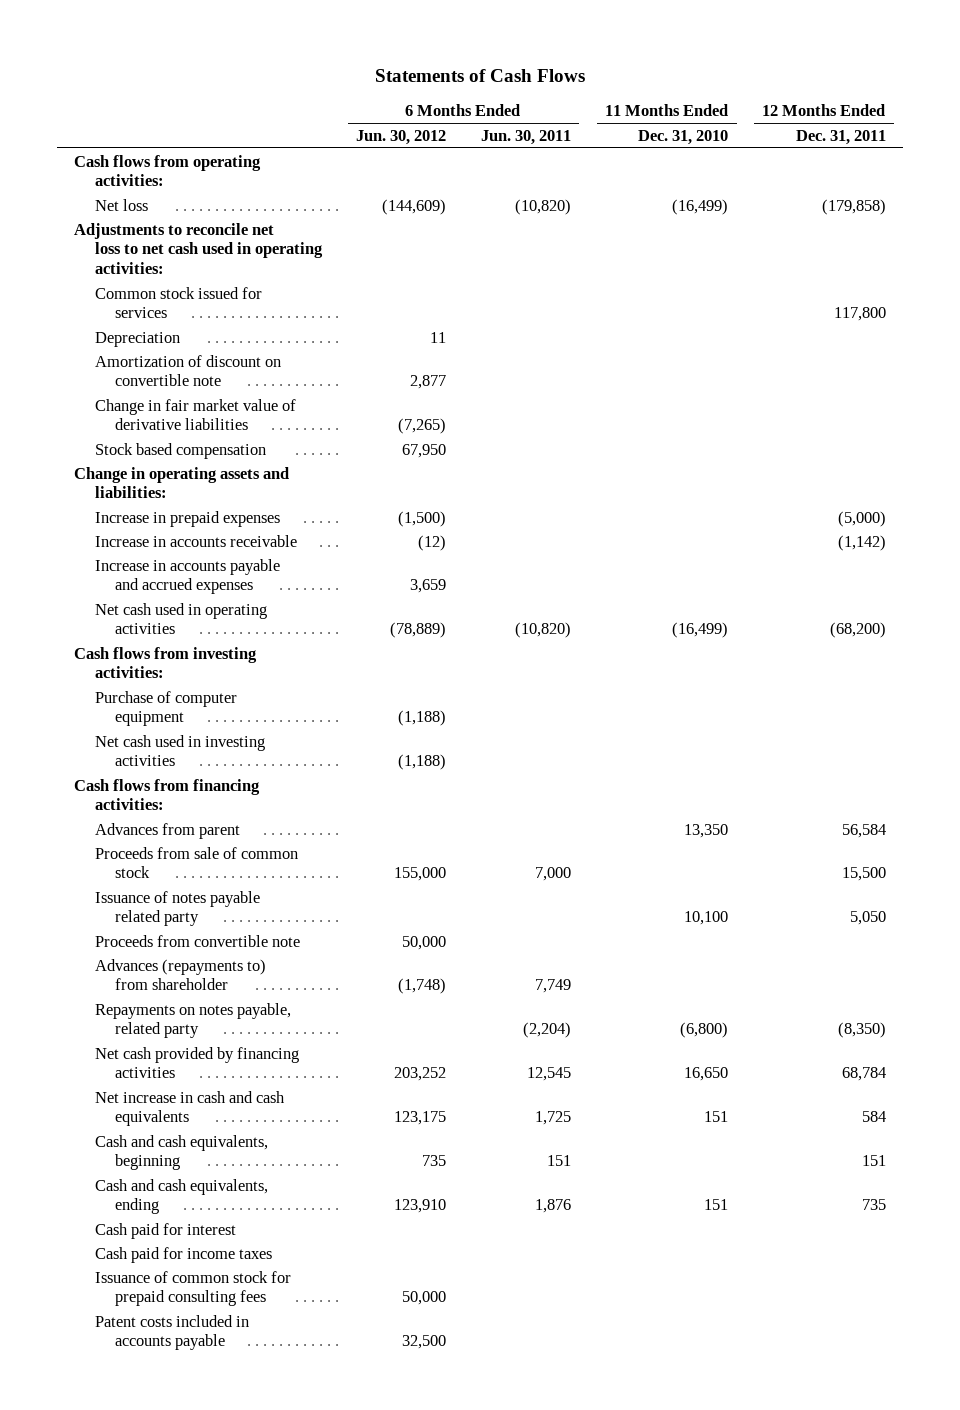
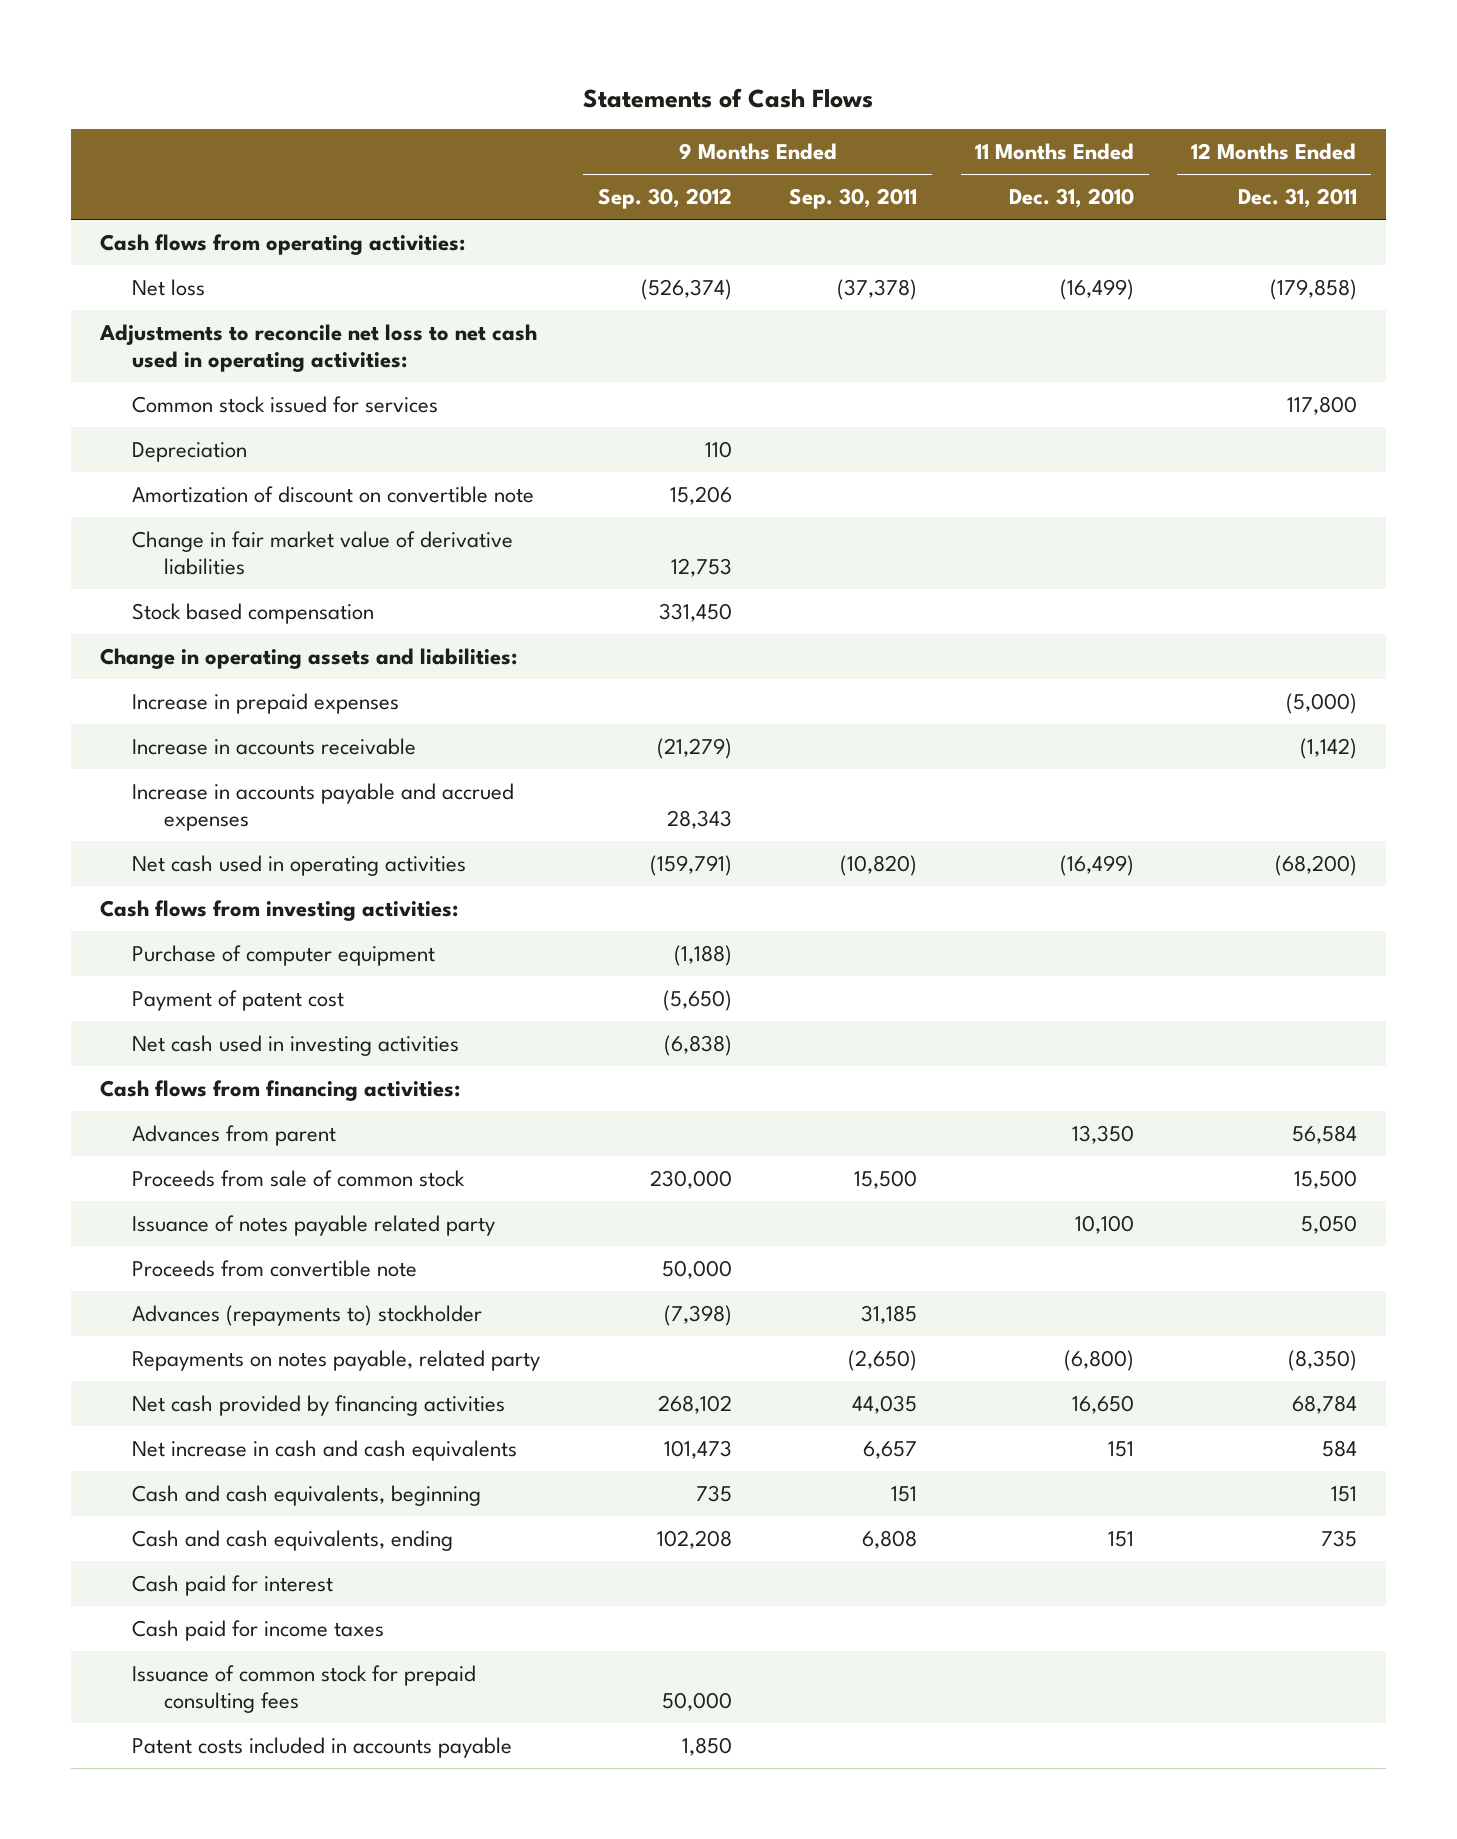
- | 6 Months Ended Jun. 30, 2012 | 6 Months Ended Jun. 30, 2011 | 11 Months Ended Dec. 31, 2010 | 12 Months Ended Dec. 31, 2011
+ | 9 Months Ended Sep. 30, 2012 | 9 Months Ended Sep. 30, 2011 | 11 Months Ended Dec. 31, 2010 | 12 Months Ended Dec. 31, 2011
+ Payment of patent cost | (5,650) | | |
- Advances (repayments to) from shareholder | (1,748) | 7,749 | |
+ Advances (repayments to) stockholder | (7,398) | 31,185 | |

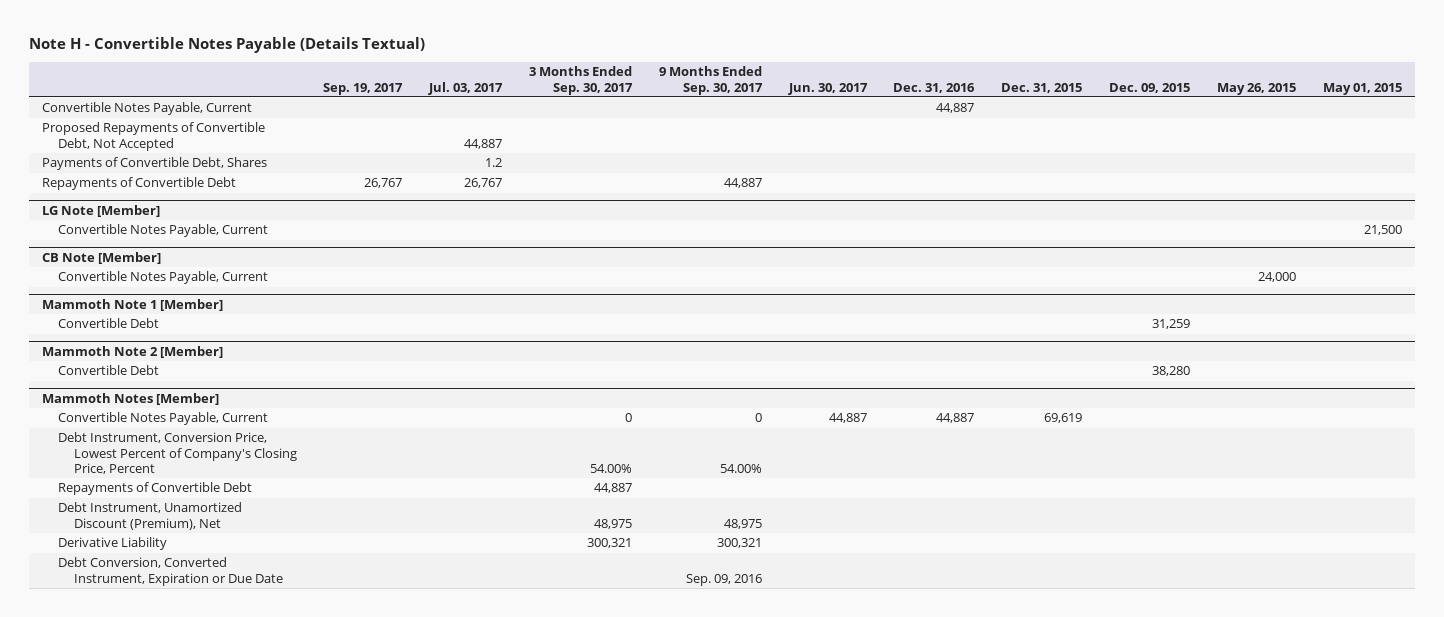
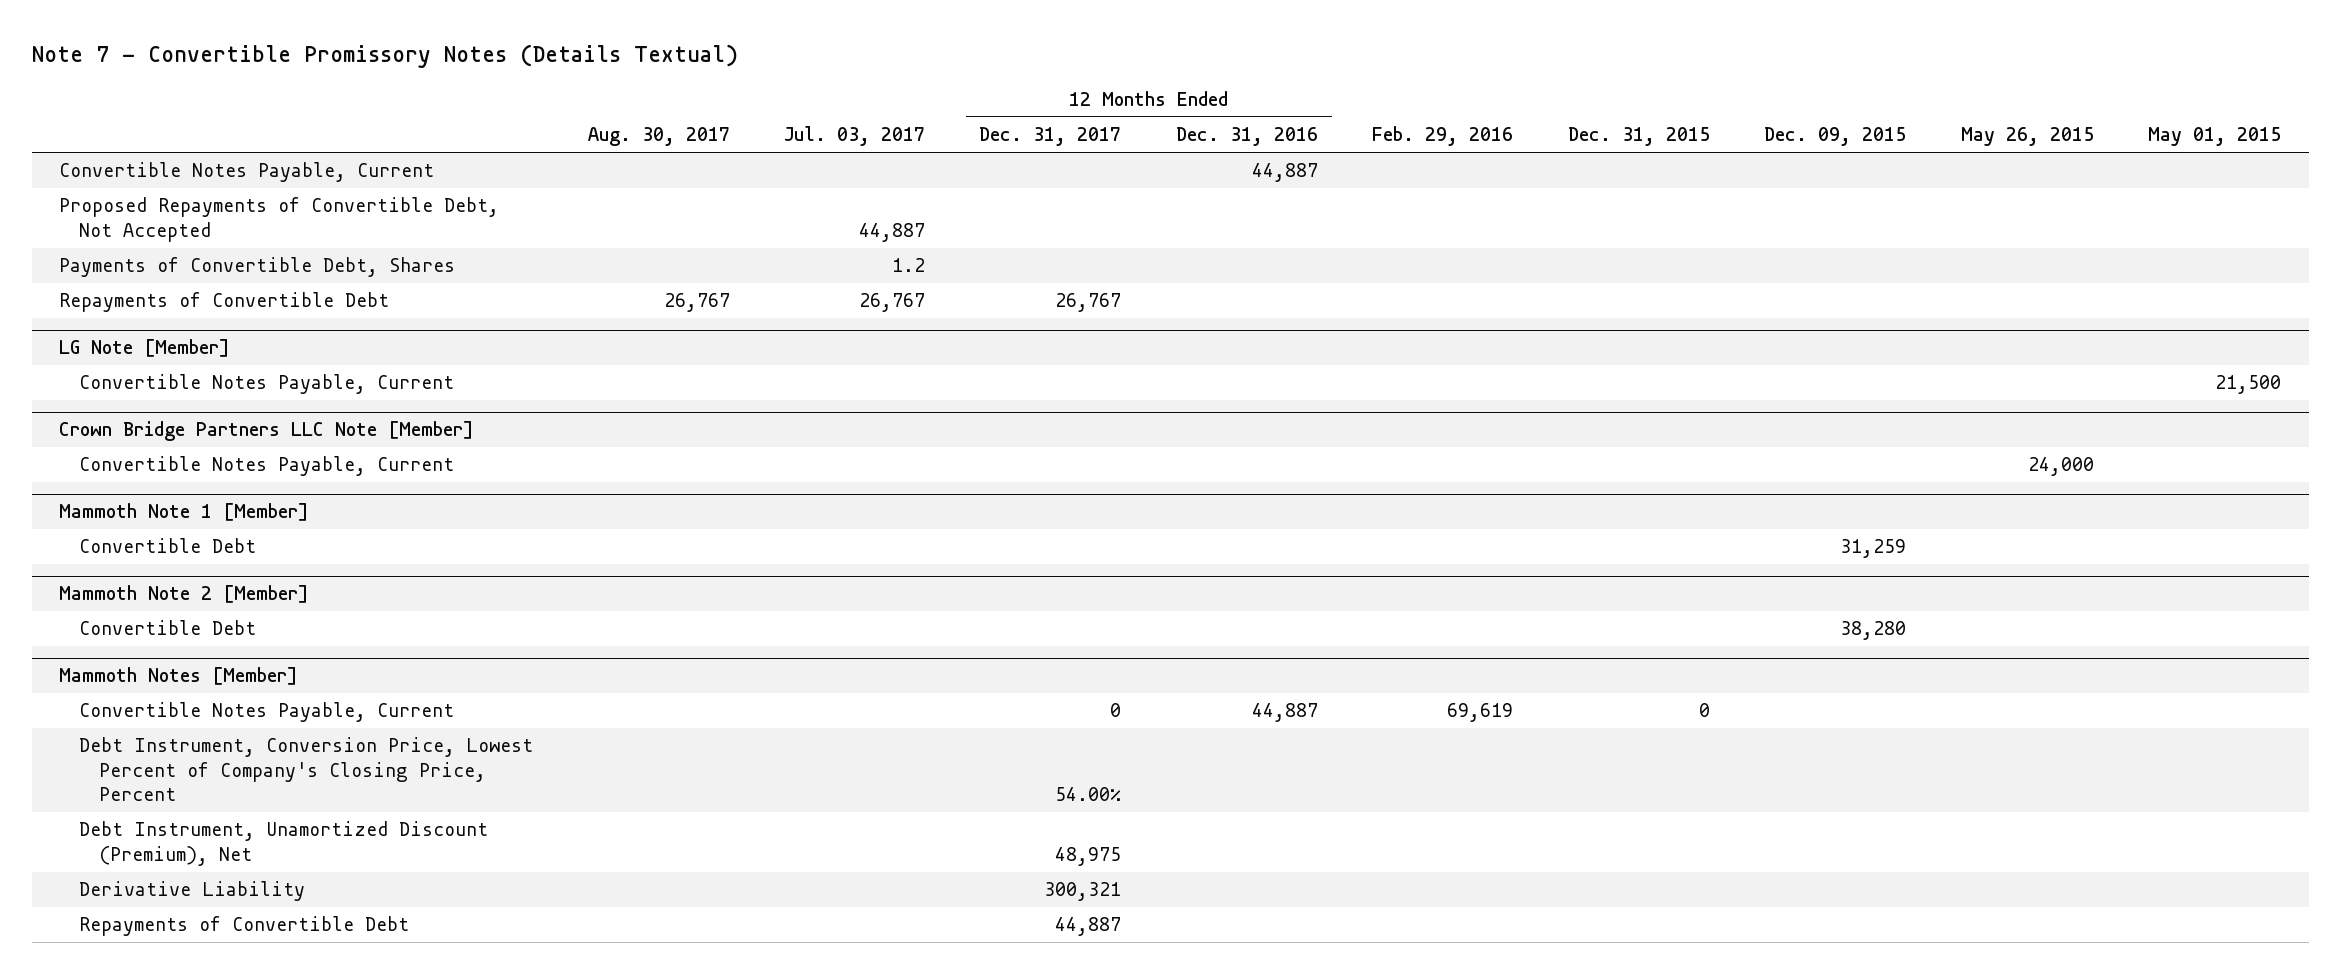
- Note H - Convertible Notes Payable (Details Textual)
+ Note 7 - Convertible Promissory Notes (Details Textual)
- | Sep. 19, 2017 | Jul. 03, 2017 | 3 Months Ended Sep. 30, 2017 | 9 Months Ended Sep. 30, 2017 | Jun. 30, 2017 | Dec. 31, 2016 | Dec. 31, 2015 | Dec. 09, 2015 | May 26, 2015 | May 01, 2015
+ | Aug. 30, 2017 | Jul. 03, 2017 | 12 Months Ended Dec. 31, 2017 | 12 Months Ended Dec. 31, 2016 | Feb. 29, 2016 | Dec. 31, 2015 | Dec. 09, 2015 | May 26, 2015 | May 01, 2015
- CB Note [Member]
+ Crown Bridge Partners LLC Note [Member]
@ Mammoth Notes [Member]
- Convertible Notes Payable, Current | | | 0 | 0 | 44,887 | 44,887 | 69,619 | | |
+ Convertible Notes Payable, Current | | | 0 | 44,887 | 69,619 | 0 | | |
- Debt Conversion, Converted Instrument, Expiration or Due Date | | | | Sep. 09, 2016 | | | | | |
moved down: Repayments of Convertible Debt | | | 44,887 | | | | | |

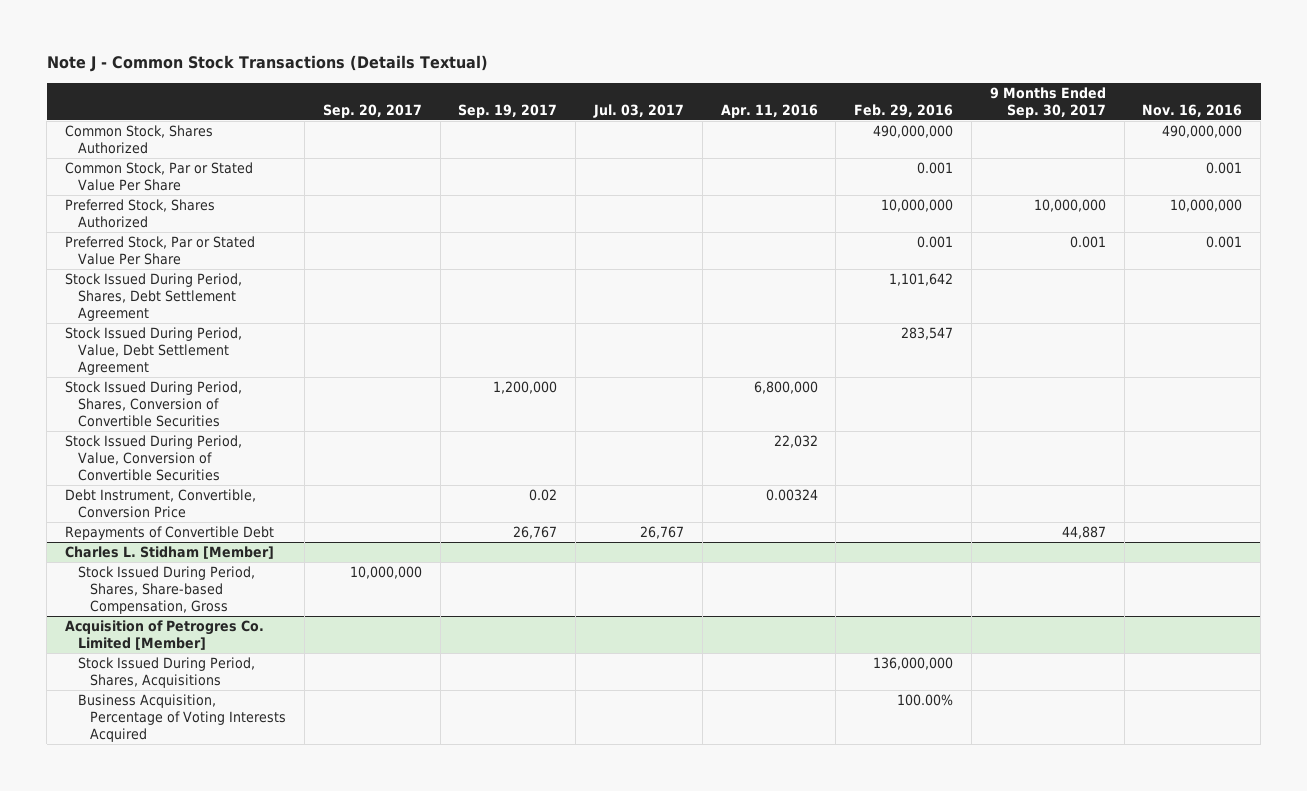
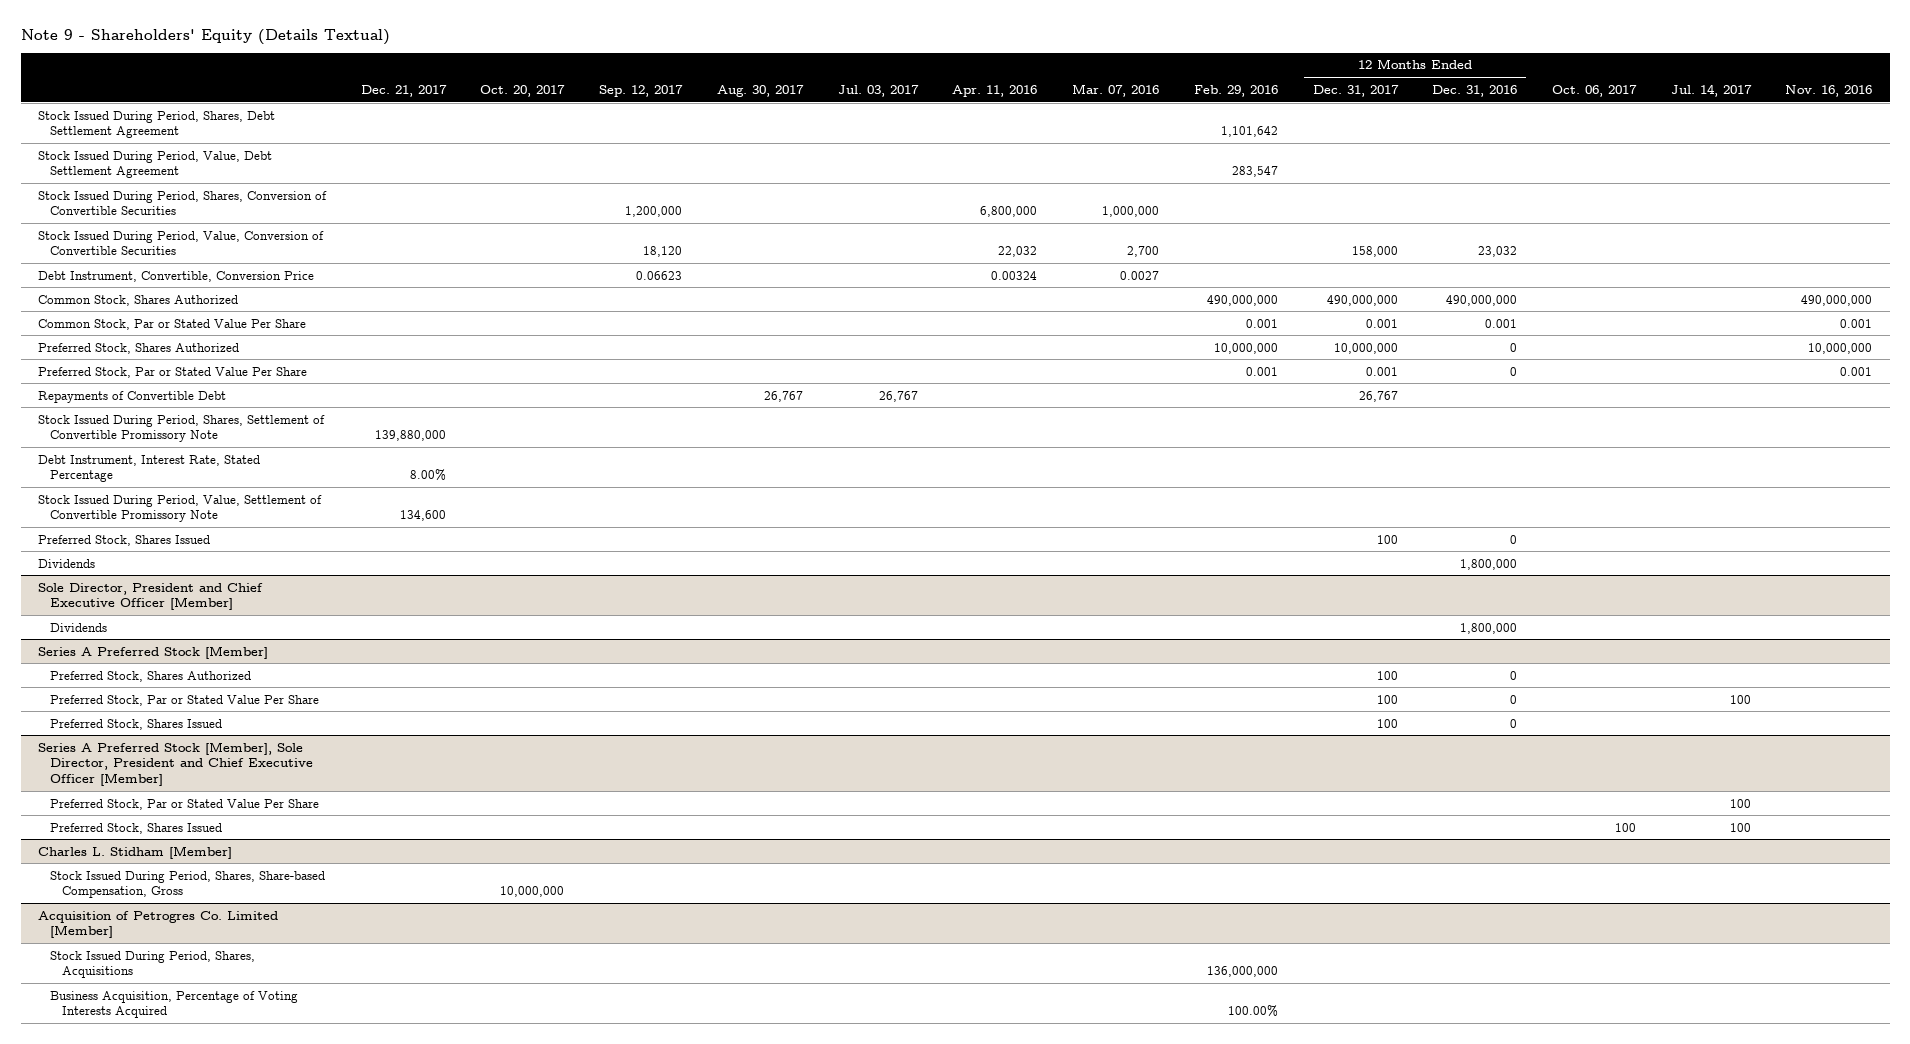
- Note J - Common Stock Transactions (Details Textual)
+ Note 9 - Shareholders' Equity (Details Textual)
- | Sep. 20, 2017 | Sep. 19, 2017 | Jul. 03, 2017 | Apr. 11, 2016 | Feb. 29, 2016 | 9 Months Ended Sep. 30, 2017 | Nov. 16, 2016
+ | Dec. 21, 2017 | Oct. 20, 2017 | Sep. 12, 2017 | Aug. 30, 2017 | Jul. 03, 2017 | Apr. 11, 2016 | Mar. 07, 2016 | Feb. 29, 2016 | 12 Months Ended Dec. 31, 2017 | 12 Months Ended Dec. 31, 2016 | Oct. 06, 2017 | Jul. 14, 2017 | Nov. 16, 2016
moved down: Common Stock, Shares Authorized | | | | | | | | 490,000,000 | 490,000,000 | 490,000,000 | | | 490,000,000
moved down: Common Stock, Par or Stated Value Per Share | | | | | | | | 0.001 | 0.001 | 0.001 | | | 0.001
moved down: Preferred Stock, Shares Authorized | | | | | | | | 10,000,000 | 10,000,000 | 0 | | | 10,000,000
moved down: Preferred Stock, Par or Stated Value Per Share | | | | | | | | 0.001 | 0.001 | 0 | | | 0.001
+ Stock Issued During Period, Shares, Settlement of Convertible Promissory Note | 139,880,000 | | | | | | | | | | | |
+ Debt Instrument, Interest Rate, Stated Percentage | 8.00% | | | | | | | | | | | |
+ Stock Issued During Period, Value, Settlement of Convertible Promissory Note | 134,600 | | | | | | | | | | | |
+ Preferred Stock, Shares Issued | | | | | | | | | 100 | 0 | | |
+ Dividends | | | | | | | | | | 1,800,000 | | |
+ Sole Director, President and Chief Executive Officer [Member]
+ Dividends | | | | | | | | | | 1,800,000 | | |
+ Series A Preferred Stock [Member]
+ Preferred Stock, Shares Authorized | | | | | | | | | 100 | 0 | | |
+ Preferred Stock, Par or Stated Value Per Share | | | | | | | | | 100 | 0 | | 100 |
+ Preferred Stock, Shares Issued | | | | | | | | | 100 | 0 | | |
+ Series A Preferred Stock [Member], Sole Director, President and Chief Executive Officer [Member]
+ Preferred Stock, Par or Stated Value Per Share | | | | | | | | | | | | 100 |
+ Preferred Stock, Shares Issued | | | | | | | | | | | 100 | 100 |

